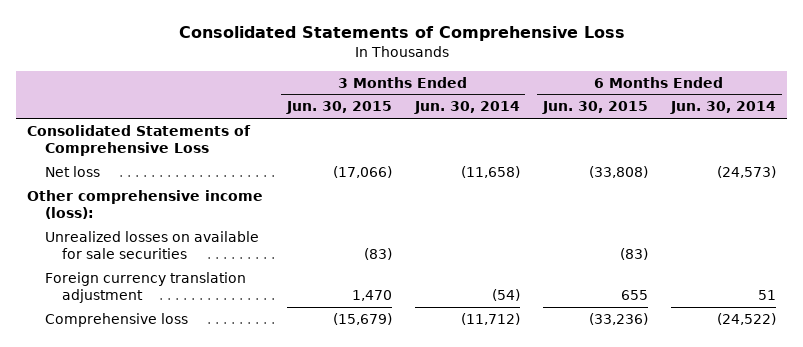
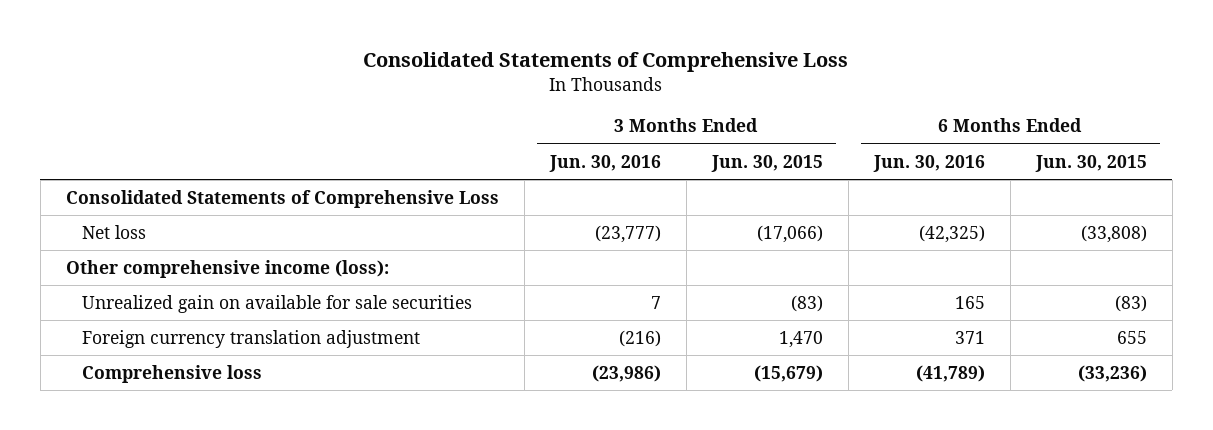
- | 3 Months Ended Jun. 30, 2015 | 3 Months Ended Jun. 30, 2014 | 6 Months Ended Jun. 30, 2015 | 6 Months Ended Jun. 30, 2014
+ | 3 Months Ended Jun. 30, 2016 | 3 Months Ended Jun. 30, 2015 | 6 Months Ended Jun. 30, 2016 | 6 Months Ended Jun. 30, 2015
- Unrealized losses on available for sale securities | (83) | | (83) |
+ Unrealized gain on available for sale securities | 7 | (83) | 165 | (83)

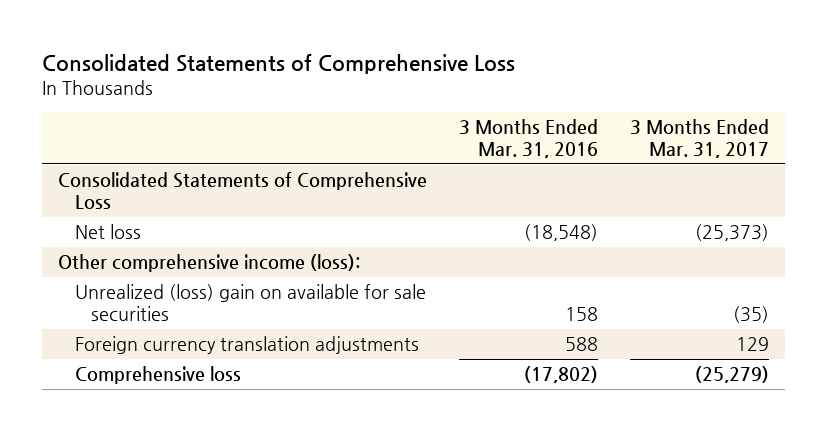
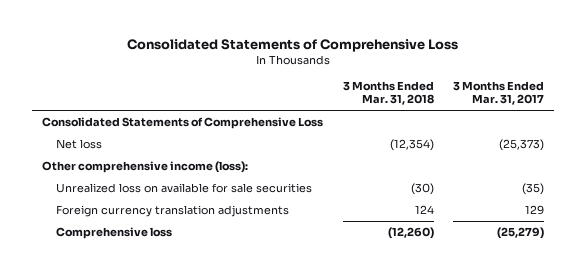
- | 3 Months Ended Mar. 31, 2016 | 3 Months Ended Mar. 31, 2017
+ | 3 Months Ended Mar. 31, 2018 | 3 Months Ended Mar. 31, 2017
- Unrealized (loss) gain on available for sale securities | 158 | (35)
+ Unrealized loss on available for sale securities | (30) | (35)

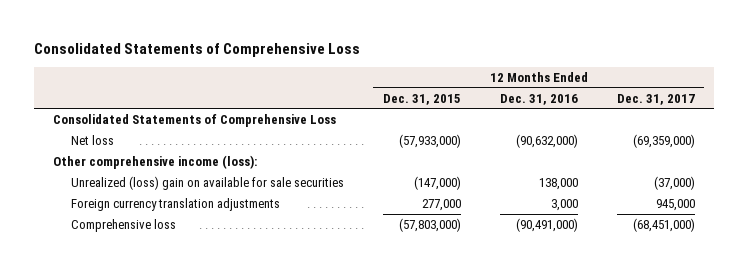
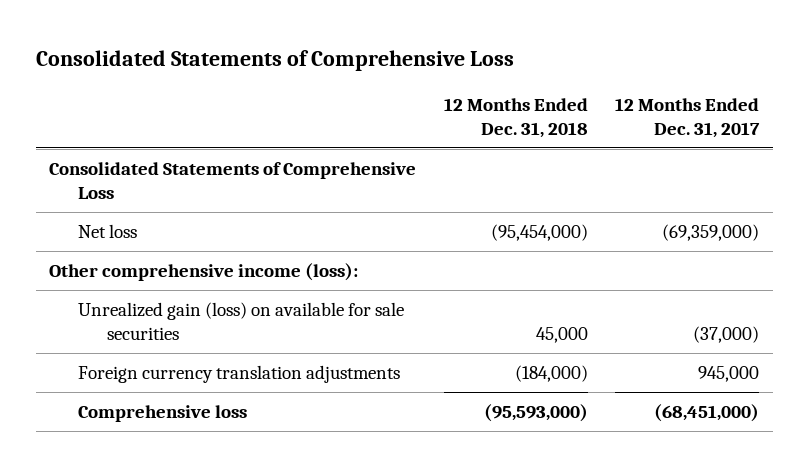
- | 12 Months Ended Dec. 31, 2015 | 12 Months Ended Dec. 31, 2016 | 12 Months Ended Dec. 31, 2017
+ | 12 Months Ended Dec. 31, 2018 | 12 Months Ended Dec. 31, 2017
- Unrealized (loss) gain on available for sale securities | (147,000) | 138,000 | (37,000)
+ Unrealized gain (loss) on available for sale securities | 45,000 | (37,000)

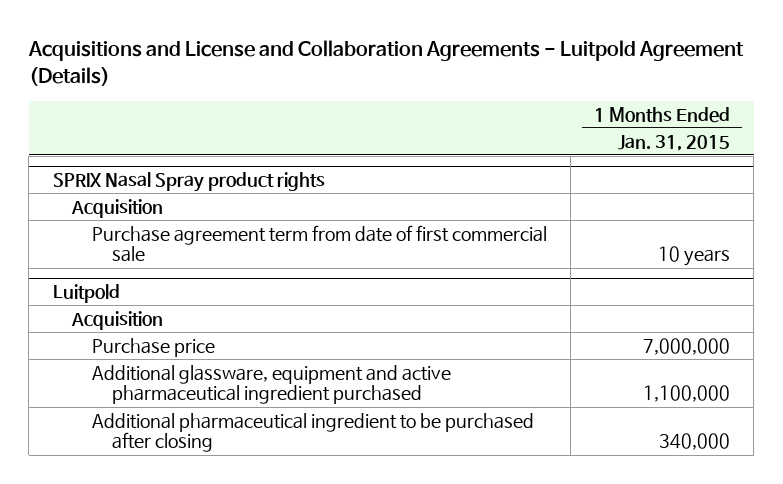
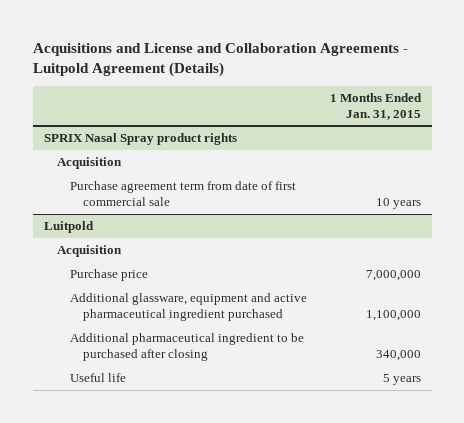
@ Luitpold
+ Useful life | 5 years

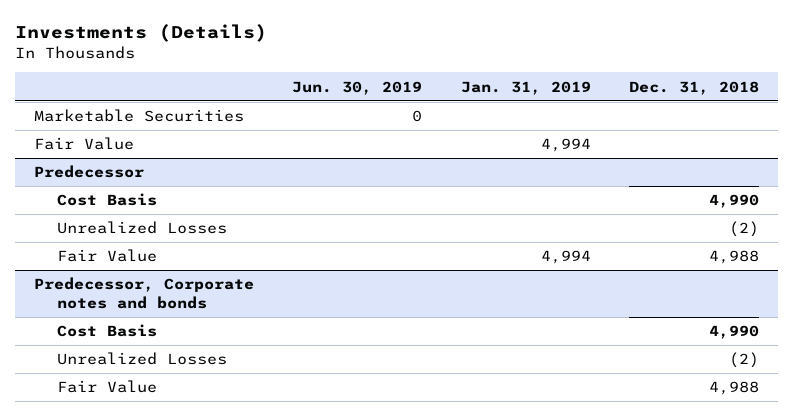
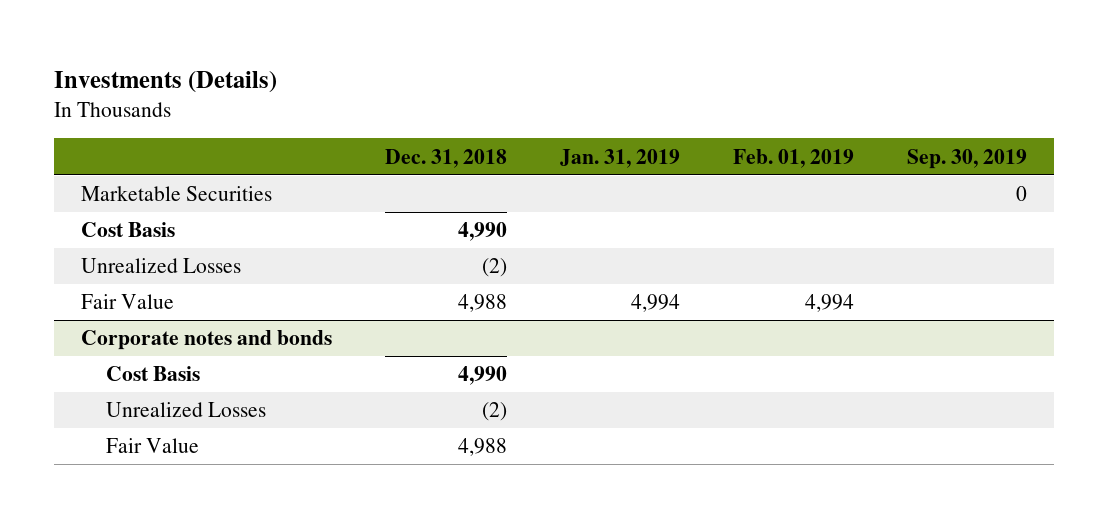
- | Jun. 30, 2019 | Jan. 31, 2019 | Dec. 31, 2018
+ | Dec. 31, 2018 | Jan. 31, 2019 | Feb. 01, 2019 | Sep. 30, 2019
- Fair Value | | 4,994 |
- Predecessor
- Predecessor, Corporate notes and bonds
+ Corporate notes and bonds

